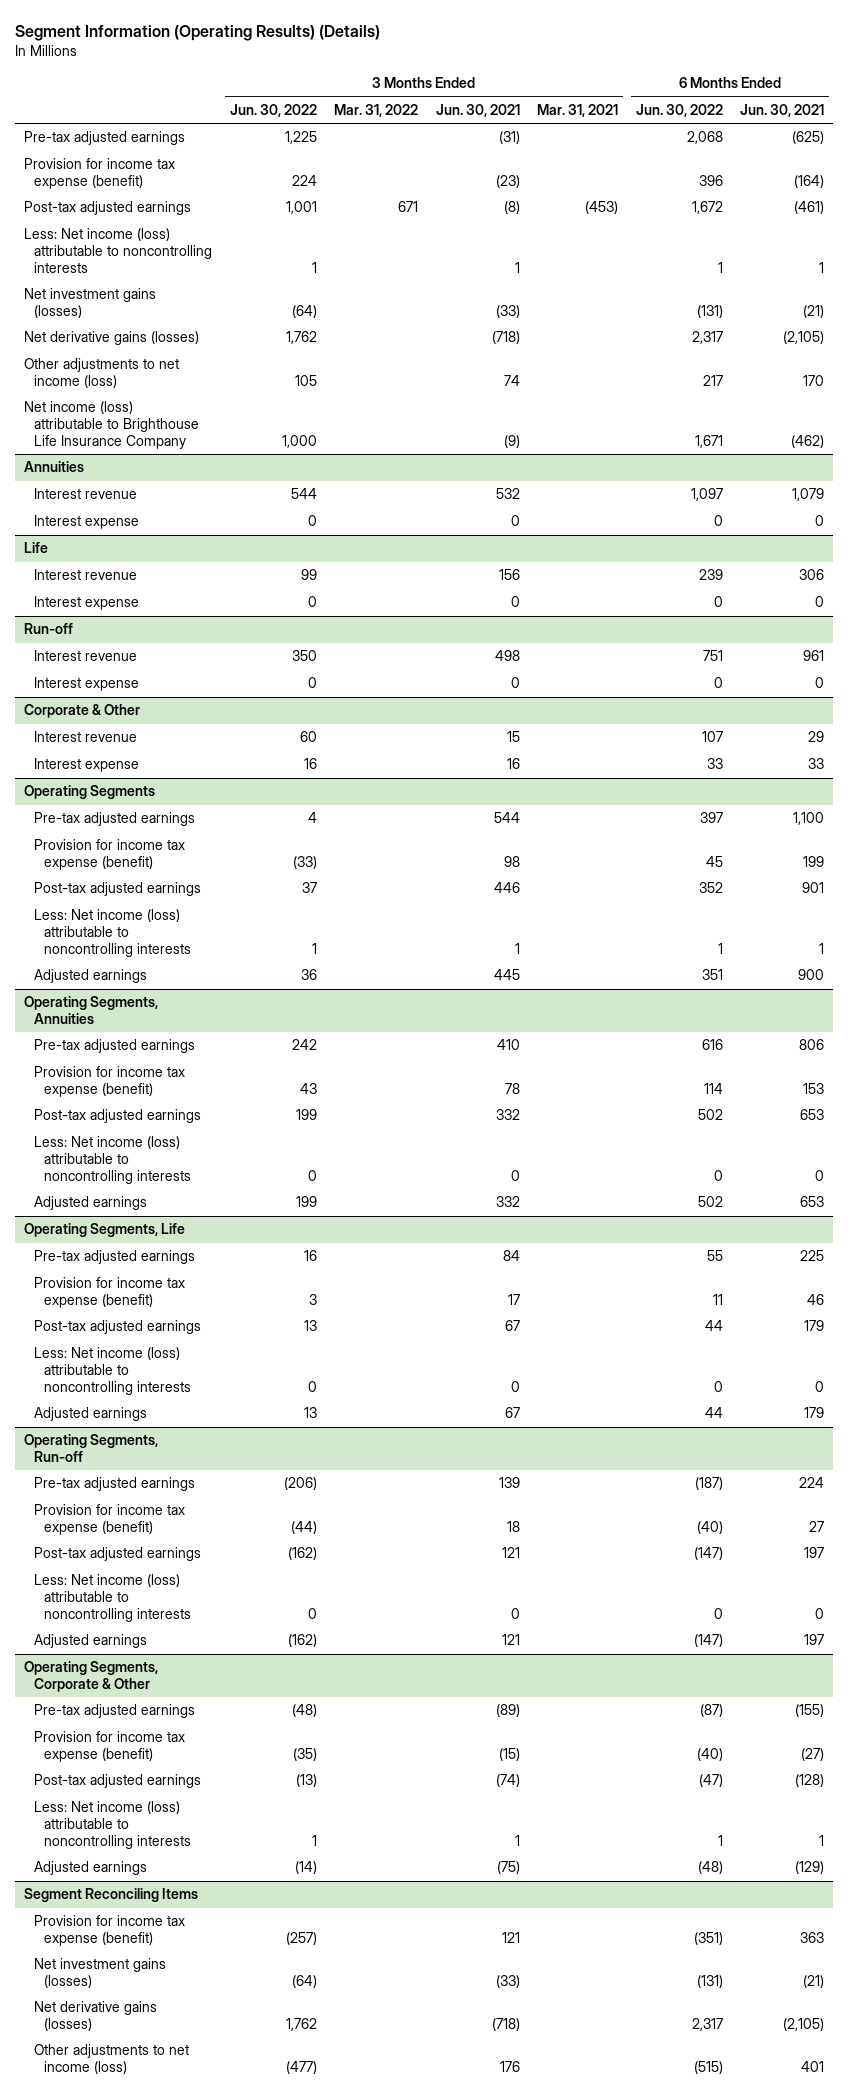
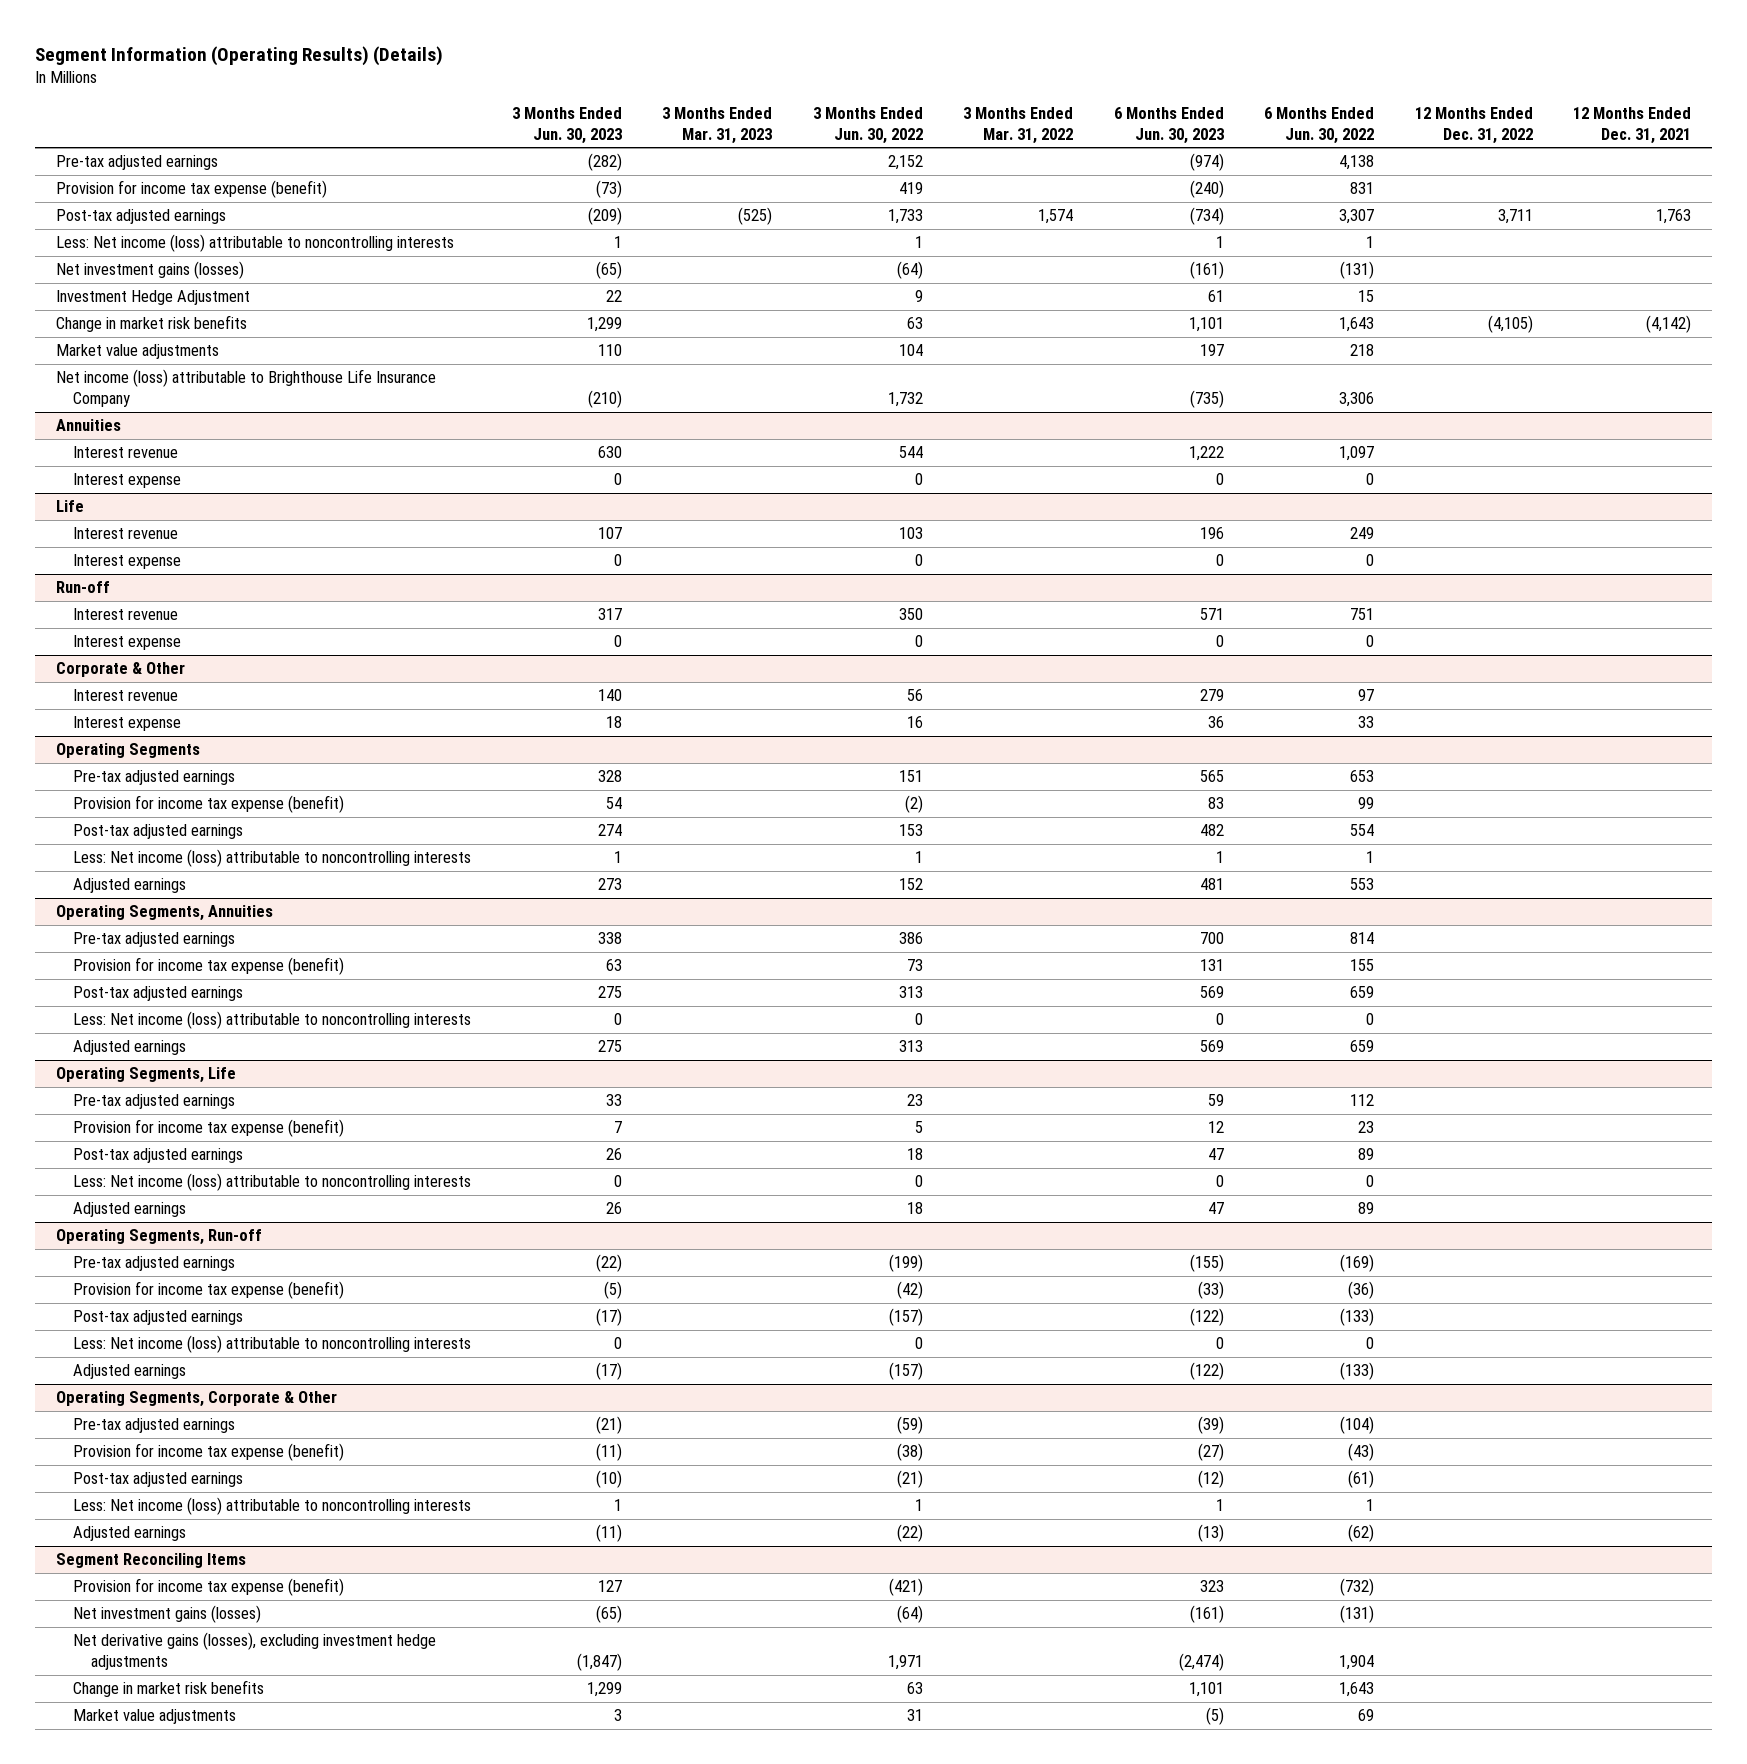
- | 3 Months Ended Jun. 30, 2022 | 3 Months Ended Mar. 31, 2022 | 3 Months Ended Jun. 30, 2021 | 3 Months Ended Mar. 31, 2021 | 6 Months Ended Jun. 30, 2022 | 6 Months Ended Jun. 30, 2021
+ | 3 Months Ended Jun. 30, 2023 | 3 Months Ended Mar. 31, 2023 | 3 Months Ended Jun. 30, 2022 | 3 Months Ended Mar. 31, 2022 | 6 Months Ended Jun. 30, 2023 | 6 Months Ended Jun. 30, 2022 | 12 Months Ended Dec. 31, 2022 | 12 Months Ended Dec. 31, 2021
- Pre-tax adjusted earnings | 1,225 | | (31) | | 2,068 | (625)
- Provision for income tax expense (benefit) | 224 | | (23) | | 396 | (164)
- Post-tax adjusted earnings | 1,001 | 671 | (8) | (453) | 1,672 | (461)
+ Pre-tax adjusted earnings | (282) | | 2,152 | | (974) | 4,138 | |
+ Provision for income tax expense (benefit) | (73) | | 419 | | (240) | 831 | |
+ Post-tax adjusted earnings | (209) | (525) | 1,733 | 1,574 | (734) | 3,307 | 3,711 | 1,763
- Net derivative gains (losses) | 1,762 | | (718) | | 2,317 | (2,105)
- Other adjustments to net income (loss) | 105 | | 74 | | 217 | 170
- Net income (loss) attributable to Brighthouse Life Insurance Company | 1,000 | | (9) | | 1,671 | (462)
+ Investment Hedge Adjustment | 22 | | 9 | | 61 | 15 | |
+ Change in market risk benefits | 1,299 | | 63 | | 1,101 | 1,643 | (4,105) | (4,142)
+ Market value adjustments | 110 | | 104 | | 197 | 218 | |
+ Net income (loss) attributable to Brighthouse Life Insurance Company | (210) | | 1,732 | | (735) | 3,306 | |
@ Life
- Interest revenue | 99 | | 156 | | 239 | 306
+ Interest revenue | 107 | | 103 | | 196 | 249 | |
@ Corporate & Other
- Interest revenue | 60 | | 15 | | 107 | 29
+ Interest revenue | 140 | | 56 | | 279 | 97 | |
@ Operating Segments
- Pre-tax adjusted earnings | 4 | | 544 | | 397 | 1,100
- Provision for income tax expense (benefit) | (33) | | 98 | | 45 | 199
- Post-tax adjusted earnings | 37 | | 446 | | 352 | 901
+ Pre-tax adjusted earnings | 328 | | 151 | | 565 | 653 | |
+ Provision for income tax expense (benefit) | 54 | | (2) | | 83 | 99 | |
+ Post-tax adjusted earnings | 274 | | 153 | | 482 | 554 | |
- Adjusted earnings | 36 | | 445 | | 351 | 900
+ Adjusted earnings | 273 | | 152 | | 481 | 553 | |
@ Operating Segments, Annuities
- Pre-tax adjusted earnings | 242 | | 410 | | 616 | 806
- Provision for income tax expense (benefit) | 43 | | 78 | | 114 | 153
- Post-tax adjusted earnings | 199 | | 332 | | 502 | 653
+ Pre-tax adjusted earnings | 338 | | 386 | | 700 | 814 | |
+ Provision for income tax expense (benefit) | 63 | | 73 | | 131 | 155 | |
+ Post-tax adjusted earnings | 275 | | 313 | | 569 | 659 | |
- Adjusted earnings | 199 | | 332 | | 502 | 653
+ Adjusted earnings | 275 | | 313 | | 569 | 659 | |
@ Operating Segments, Life
- Pre-tax adjusted earnings | 16 | | 84 | | 55 | 225
- Provision for income tax expense (benefit) | 3 | | 17 | | 11 | 46
- Post-tax adjusted earnings | 13 | | 67 | | 44 | 179
+ Pre-tax adjusted earnings | 33 | | 23 | | 59 | 112 | |
+ Provision for income tax expense (benefit) | 7 | | 5 | | 12 | 23 | |
+ Post-tax adjusted earnings | 26 | | 18 | | 47 | 89 | |
- Adjusted earnings | 13 | | 67 | | 44 | 179
+ Adjusted earnings | 26 | | 18 | | 47 | 89 | |
@ Operating Segments, Run-off
- Pre-tax adjusted earnings | (206) | | 139 | | (187) | 224
- Provision for income tax expense (benefit) | (44) | | 18 | | (40) | 27
- Post-tax adjusted earnings | (162) | | 121 | | (147) | 197
+ Pre-tax adjusted earnings | (22) | | (199) | | (155) | (169) | |
+ Provision for income tax expense (benefit) | (5) | | (42) | | (33) | (36) | |
+ Post-tax adjusted earnings | (17) | | (157) | | (122) | (133) | |
- Adjusted earnings | (162) | | 121 | | (147) | 197
+ Adjusted earnings | (17) | | (157) | | (122) | (133) | |
@ Operating Segments, Corporate & Other
- Pre-tax adjusted earnings | (48) | | (89) | | (87) | (155)
- Provision for income tax expense (benefit) | (35) | | (15) | | (40) | (27)
- Post-tax adjusted earnings | (13) | | (74) | | (47) | (128)
+ Pre-tax adjusted earnings | (21) | | (59) | | (39) | (104) | |
+ Provision for income tax expense (benefit) | (11) | | (38) | | (27) | (43) | |
+ Post-tax adjusted earnings | (10) | | (21) | | (12) | (61) | |
- Adjusted earnings | (14) | | (75) | | (48) | (129)
+ Adjusted earnings | (11) | | (22) | | (13) | (62) | |
@ Segment Reconciling Items
- Provision for income tax expense (benefit) | (257) | | 121 | | (351) | 363
+ Provision for income tax expense (benefit) | 127 | | (421) | | 323 | (732) | |
- Net derivative gains (losses) | 1,762 | | (718) | | 2,317 | (2,105)
- Other adjustments to net income (loss) | (477) | | 176 | | (515) | 401
+ Net derivative gains (losses), excluding investment hedge adjustments | (1,847) | | 1,971 | | (2,474) | 1,904 | |
+ Change in market risk benefits | 1,299 | | 63 | | 1,101 | 1,643 | |
+ Market value adjustments | 3 | | 31 | | (5) | 69 | |

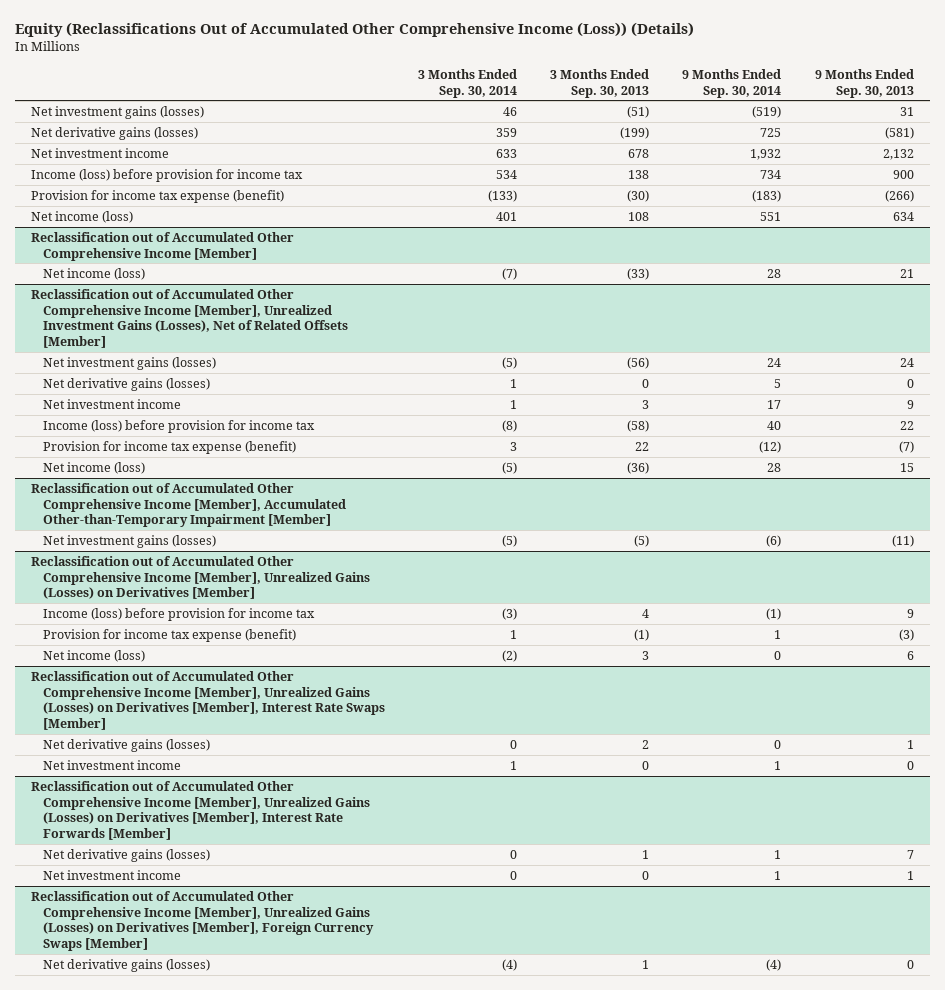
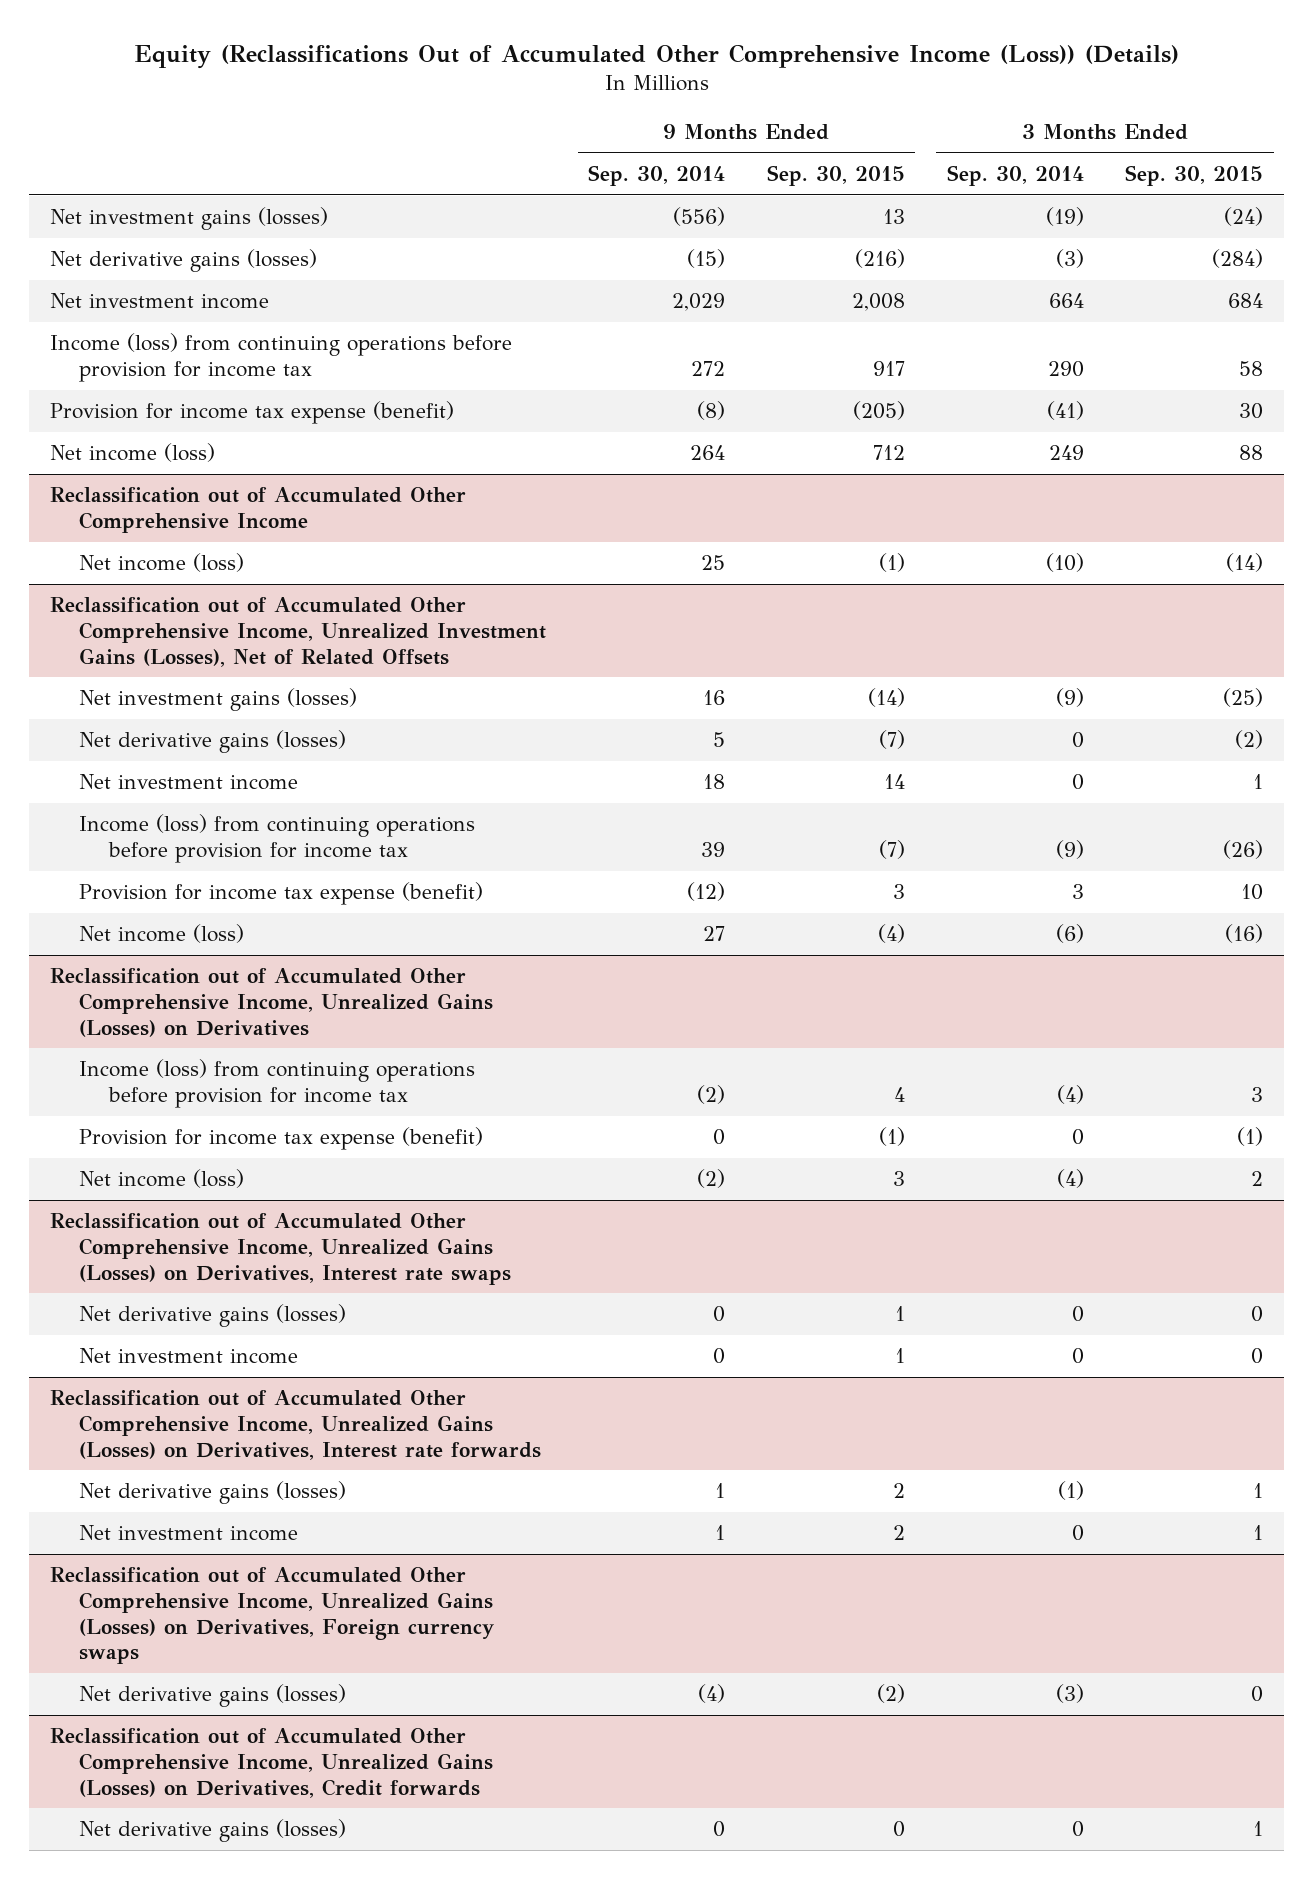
- | 3 Months Ended Sep. 30, 2014 | 3 Months Ended Sep. 30, 2013 | 9 Months Ended Sep. 30, 2014 | 9 Months Ended Sep. 30, 2013
+ | 9 Months Ended Sep. 30, 2014 | 9 Months Ended Sep. 30, 2015 | 3 Months Ended Sep. 30, 2014 | 3 Months Ended Sep. 30, 2015
- Net investment gains (losses) | 46 | (51) | (519) | 31
- Net derivative gains (losses) | 359 | (199) | 725 | (581)
- Net investment income | 633 | 678 | 1,932 | 2,132
- Income (loss) before provision for income tax | 534 | 138 | 734 | 900
- Provision for income tax expense (benefit) | (133) | (30) | (183) | (266)
- Net income (loss) | 401 | 108 | 551 | 634
- Reclassification out of Accumulated Other Comprehensive Income [Member]
- Net income (loss) | (7) | (33) | 28 | 21
- Reclassification out of Accumulated Other Comprehensive Income [Member], Unrealized Investment Gains (Losses), Net of Related Offsets [Member]
- Net investment gains (losses) | (5) | (56) | 24 | 24
- Net derivative gains (losses) | 1 | 0 | 5 | 0
- Net investment income | 1 | 3 | 17 | 9
- Income (loss) before provision for income tax | (8) | (58) | 40 | 22
+ Net investment gains (losses) | (556) | 13 | (19) | (24)
+ Net derivative gains (losses) | (15) | (216) | (3) | (284)
+ Net investment income | 2,029 | 2,008 | 664 | 684
+ Income (loss) from continuing operations before provision for income tax | 272 | 917 | 290 | 58
+ Provision for income tax expense (benefit) | (8) | (205) | (41) | 30
+ Net income (loss) | 264 | 712 | 249 | 88
+ Reclassification out of Accumulated Other Comprehensive Income
+ Net income (loss) | 25 | (1) | (10) | (14)
+ Reclassification out of Accumulated Other Comprehensive Income, Unrealized Investment Gains (Losses), Net of Related Offsets
+ Net investment gains (losses) | 16 | (14) | (9) | (25)
+ Net derivative gains (losses) | 5 | (7) | 0 | (2)
+ Net investment income | 18 | 14 | 0 | 1
+ Income (loss) from continuing operations before provision for income tax | 39 | (7) | (9) | (26)
- Net income (loss) | (5) | (36) | 28 | 15
- Reclassification out of Accumulated Other Comprehensive Income [Member], Accumulated Other-than-Temporary Impairment [Member]
- Net investment gains (losses) | (5) | (5) | (6) | (11)
- Reclassification out of Accumulated Other Comprehensive Income [Member], Unrealized Gains (Losses) on Derivatives [Member]
- Income (loss) before provision for income tax | (3) | 4 | (1) | 9
- Provision for income tax expense (benefit) | 1 | (1) | 1 | (3)
- Net income (loss) | (2) | 3 | 0 | 6
- Reclassification out of Accumulated Other Comprehensive Income [Member], Unrealized Gains (Losses) on Derivatives [Member], Interest Rate Swaps [Member]
+ Net income (loss) | 27 | (4) | (6) | (16)
+ Reclassification out of Accumulated Other Comprehensive Income, Unrealized Gains (Losses) on Derivatives
+ Income (loss) from continuing operations before provision for income tax | (2) | 4 | (4) | 3
+ Provision for income tax expense (benefit) | 0 | (1) | 0 | (1)
+ Net income (loss) | (2) | 3 | (4) | 2
+ Reclassification out of Accumulated Other Comprehensive Income, Unrealized Gains (Losses) on Derivatives, Interest rate swaps
- Net investment income | 1 | 0 | 1 | 0
- Reclassification out of Accumulated Other Comprehensive Income [Member], Unrealized Gains (Losses) on Derivatives [Member], Interest Rate Forwards [Member]
- Net derivative gains (losses) | 0 | 1 | 1 | 7
+ Net investment income | 0 | 1 | 0 | 0
+ Reclassification out of Accumulated Other Comprehensive Income, Unrealized Gains (Losses) on Derivatives, Interest rate forwards
+ Net derivative gains (losses) | 1 | 2 | (1) | 1
- Reclassification out of Accumulated Other Comprehensive Income [Member], Unrealized Gains (Losses) on Derivatives [Member], Foreign Currency Swaps [Member]
- Net derivative gains (losses) | (4) | 1 | (4) | 0
+ Reclassification out of Accumulated Other Comprehensive Income, Unrealized Gains (Losses) on Derivatives, Foreign currency swaps
+ Net derivative gains (losses) | (4) | (2) | (3) | 0
+ Reclassification out of Accumulated Other Comprehensive Income, Unrealized Gains (Losses) on Derivatives, Credit forwards
+ Net derivative gains (losses) | 0 | 0 | 0 | 1

